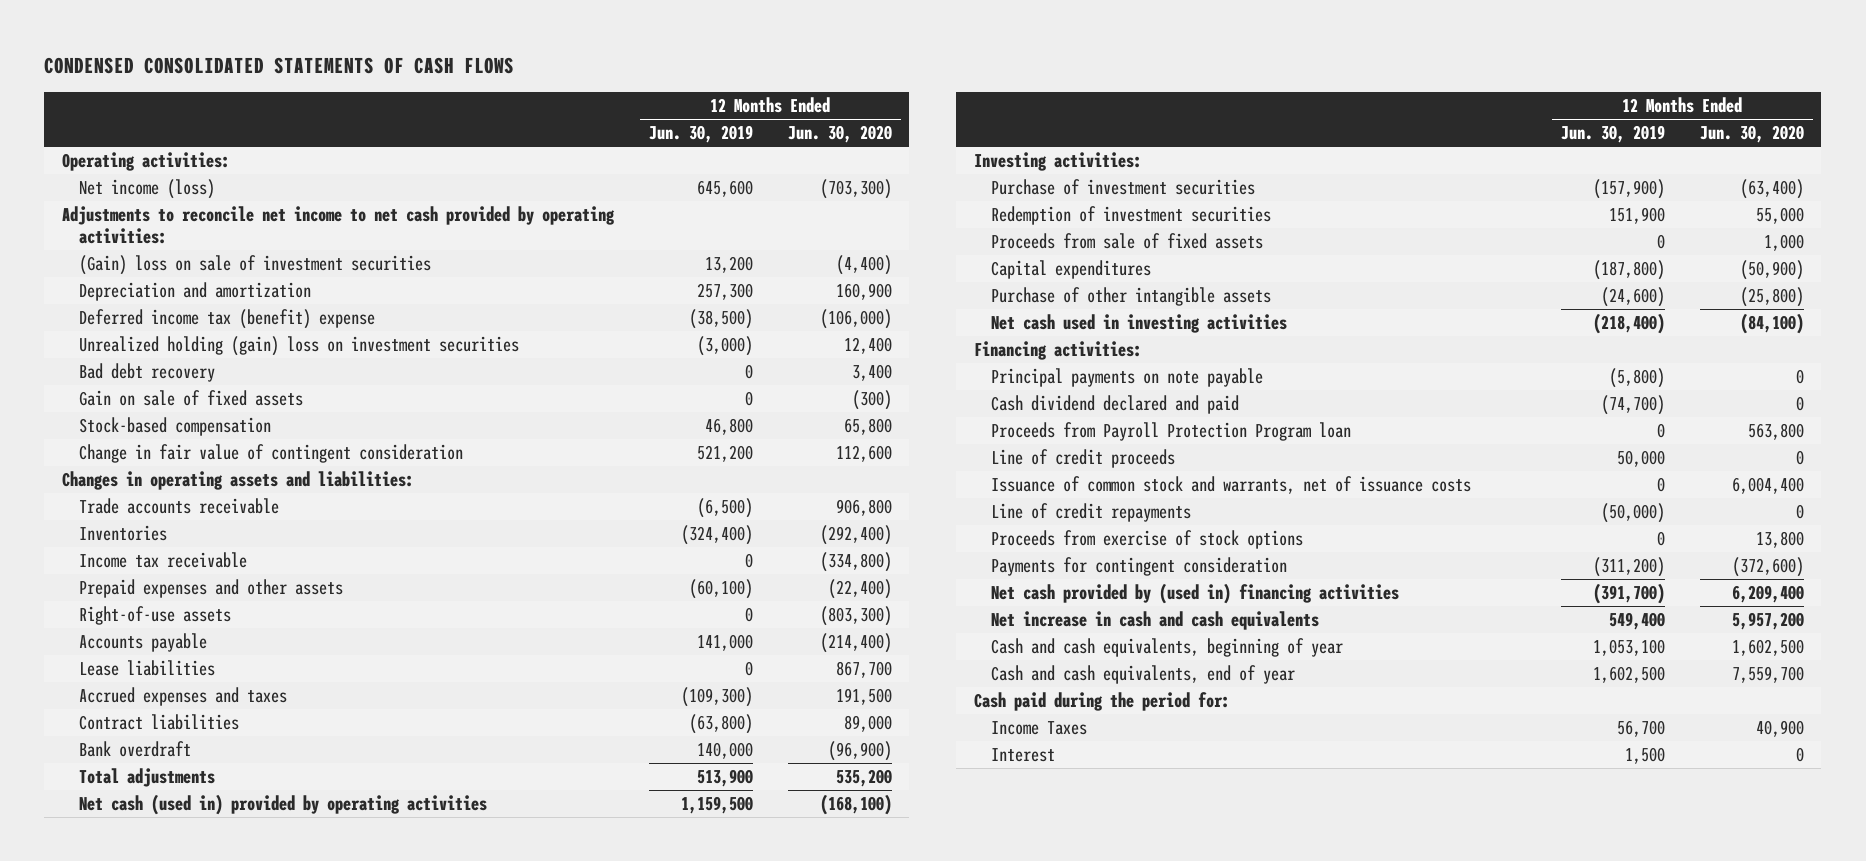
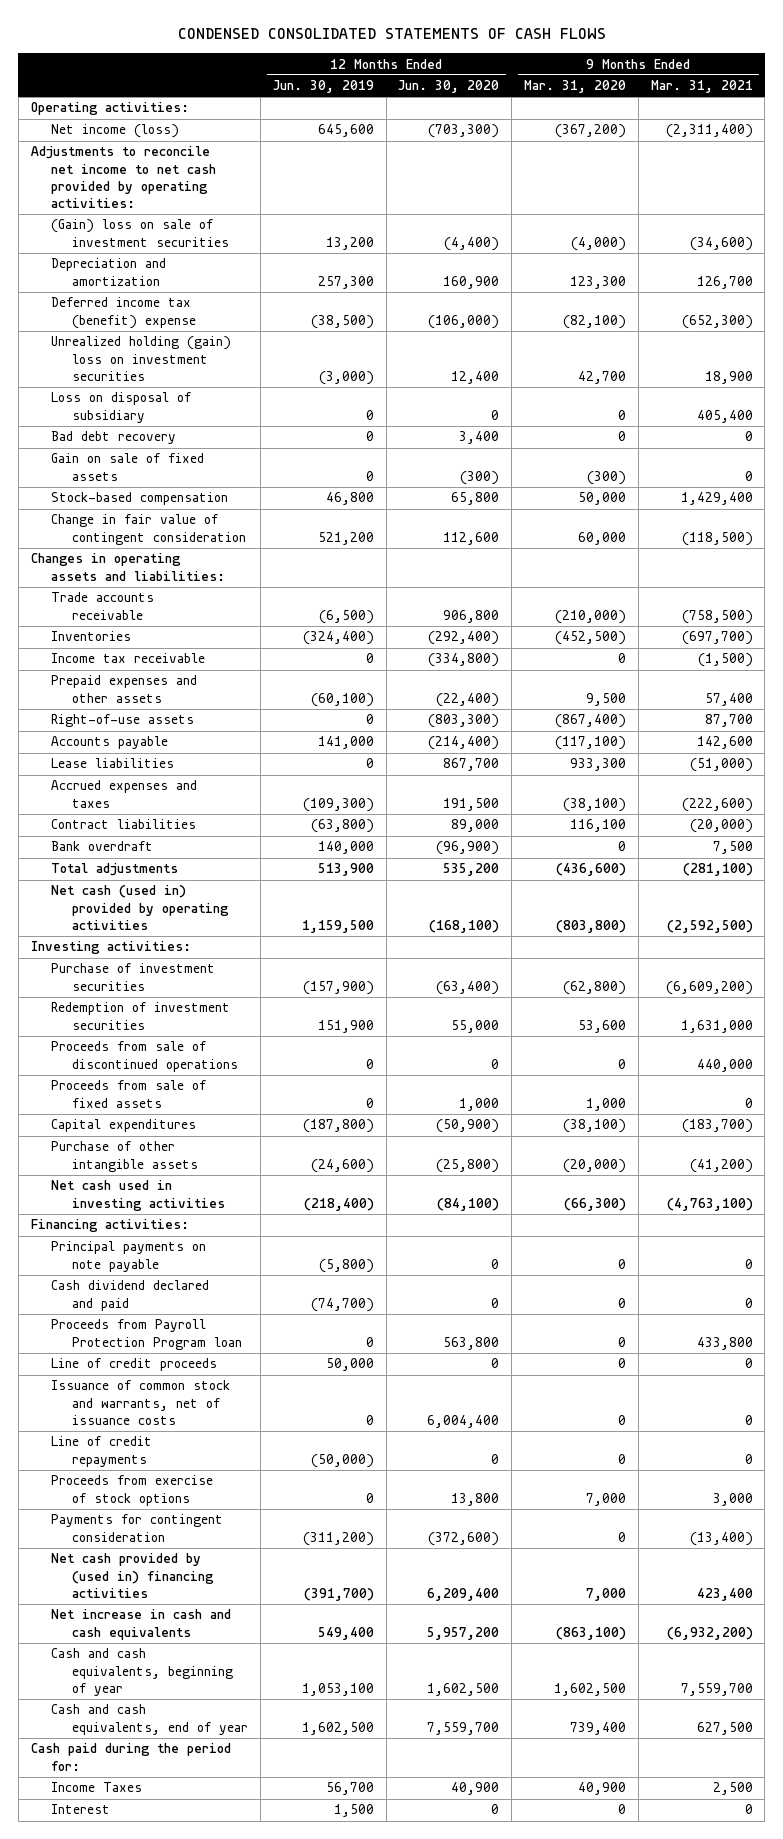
- | 12 Months Ended Jun. 30, 2019 | 12 Months Ended Jun. 30, 2020
+ | 12 Months Ended Jun. 30, 2019 | 12 Months Ended Jun. 30, 2020 | 9 Months Ended Mar. 31, 2020 | 9 Months Ended Mar. 31, 2021
+ Loss on disposal of subsidiary | 0 | 0 | 0 | 405,400
+ Proceeds from sale of discontinued operations | 0 | 0 | 0 | 440,000

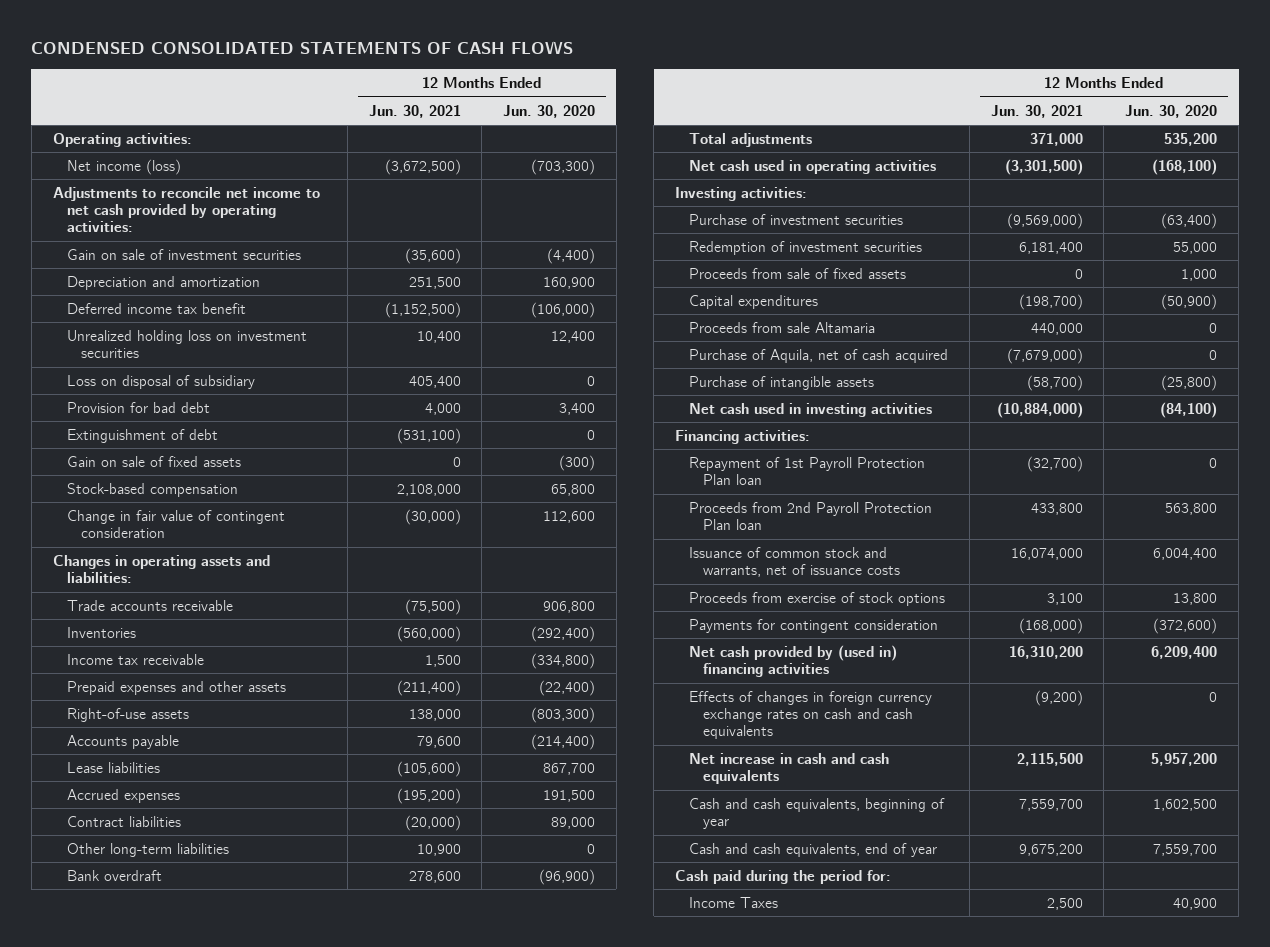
- | 12 Months Ended Jun. 30, 2019 | 12 Months Ended Jun. 30, 2020 | 9 Months Ended Mar. 31, 2020 | 9 Months Ended Mar. 31, 2021
+ | 12 Months Ended Jun. 30, 2021 | 12 Months Ended Jun. 30, 2020
- (Gain) loss on sale of investment securities | 13,200 | (4,400) | (4,000) | (34,600)
+ Gain on sale of investment securities | (35,600) | (4,400)
- Deferred income tax (benefit) expense | (38,500) | (106,000) | (82,100) | (652,300)
- Unrealized holding (gain) loss on investment securities | (3,000) | 12,400 | 42,700 | 18,900
+ Deferred income tax benefit | (1,152,500) | (106,000)
+ Unrealized holding loss on investment securities | 10,400 | 12,400
- Bad debt recovery | 0 | 3,400 | 0 | 0
+ Provision for bad debt | 4,000 | 3,400
+ Extinguishment of debt | (531,100) | 0
- Accrued expenses and taxes | (109,300) | 191,500 | (38,100) | (222,600)
+ Accrued expenses | (195,200) | 191,500
+ Other long-term liabilities | 10,900 | 0
- Net cash (used in) provided by operating activities | 1,159,500 | (168,100) | (803,800) | (2,592,500)
+ Net cash used in operating activities | (3,301,500) | (168,100)
- Proceeds from sale of discontinued operations | 0 | 0 | 0 | 440,000
- Purchase of other intangible assets | (24,600) | (25,800) | (20,000) | (41,200)
+ Proceeds from sale Altamaria | 440,000 | 0
+ Purchase of Aquila, net of cash acquired | (7,679,000) | 0
+ Purchase of intangible assets | (58,700) | (25,800)
- Principal payments on note payable | (5,800) | 0 | 0 | 0
- Cash dividend declared and paid | (74,700) | 0 | 0 | 0
- Proceeds from Payroll Protection Program loan | 0 | 563,800 | 0 | 433,800
- Line of credit proceeds | 50,000 | 0 | 0 | 0
+ Repayment of 1st Payroll Protection Plan loan | (32,700) | 0
+ Proceeds from 2nd Payroll Protection Plan loan | 433,800 | 563,800
- Line of credit repayments | (50,000) | 0 | 0 | 0
+ Effects of changes in foreign currency exchange rates on cash and cash equivalents | (9,200) | 0
- Interest | 1,500 | 0 | 0 | 0

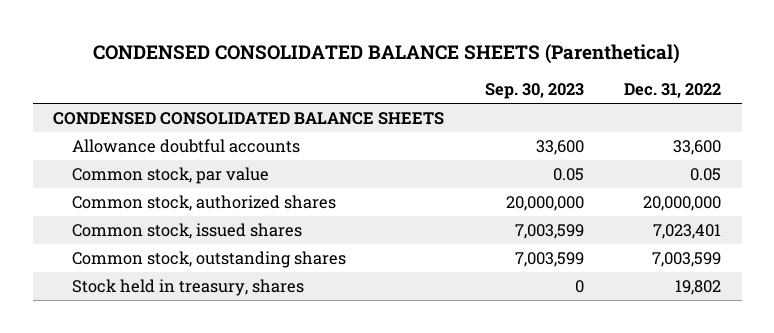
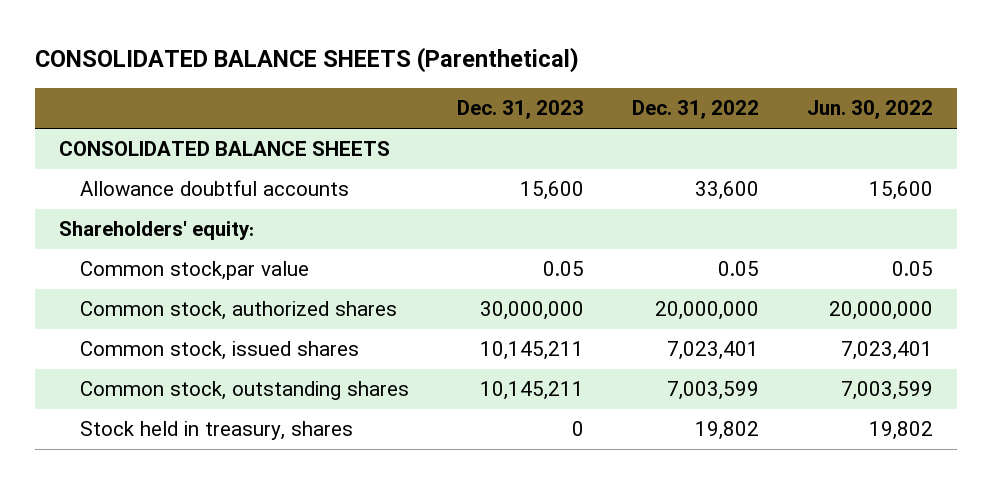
- CONDENSED CONSOLIDATED BALANCE SHEETS (Parenthetical)
+ CONSOLIDATED BALANCE SHEETS (Parenthetical)
- | Sep. 30, 2023 | Dec. 31, 2022
+ | Dec. 31, 2023 | Dec. 31, 2022 | Jun. 30, 2022
- CONDENSED CONSOLIDATED BALANCE SHEETS
+ CONSOLIDATED BALANCE SHEETS
- Common stock, par value | 0.05 | 0.05
+ Shareholders' equity:
+ Common stock,par value | 0.05 | 0.05 | 0.05

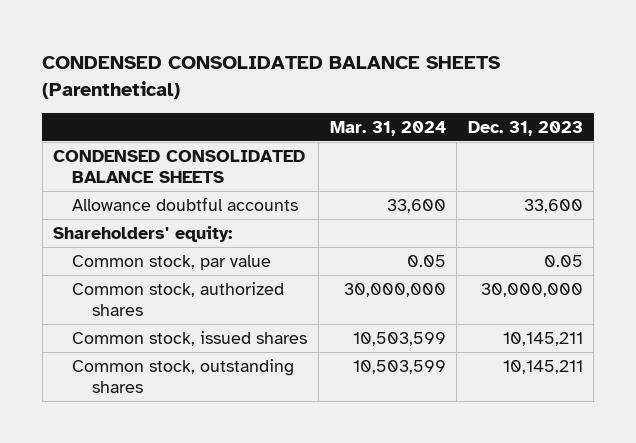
- CONSOLIDATED BALANCE SHEETS (Parenthetical)
+ CONDENSED CONSOLIDATED BALANCE SHEETS (Parenthetical)
- | Dec. 31, 2023 | Dec. 31, 2022 | Jun. 30, 2022
+ | Mar. 31, 2024 | Dec. 31, 2023
- CONSOLIDATED BALANCE SHEETS
- Allowance doubtful accounts | 15,600 | 33,600 | 15,600
+ CONDENSED CONSOLIDATED BALANCE SHEETS
+ Allowance doubtful accounts | 33,600 | 33,600
- Common stock,par value | 0.05 | 0.05 | 0.05
+ Common stock, par value | 0.05 | 0.05
- Stock held in treasury, shares | 0 | 19,802 | 19,802

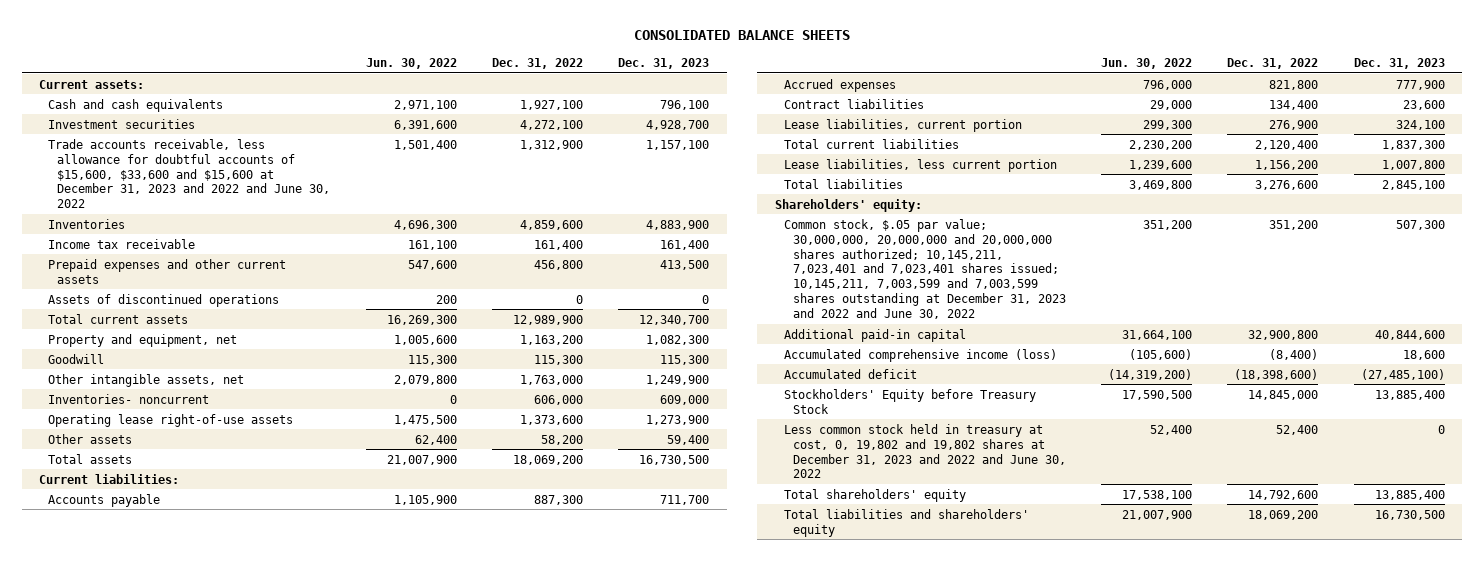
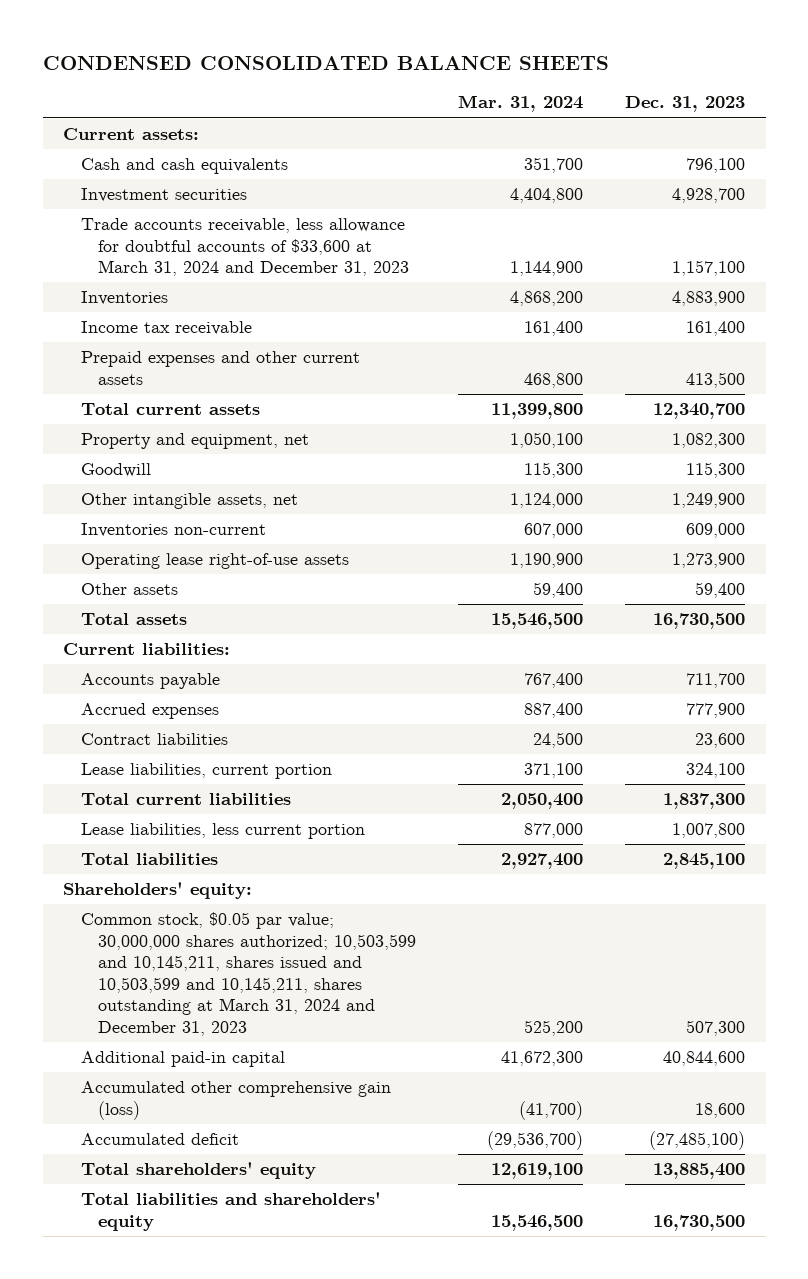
- CONSOLIDATED BALANCE SHEETS
+ CONDENSED CONSOLIDATED BALANCE SHEETS
- | Jun. 30, 2022 | Dec. 31, 2022 | Dec. 31, 2023
+ | Mar. 31, 2024 | Dec. 31, 2023
- Trade accounts receivable, less allowance for doubtful accounts of $15,600, $33,600 and $15,600 at December 31, 2023 and 2022 and June 30, 2022 | 1,501,400 | 1,312,900 | 1,157,100
+ Trade accounts receivable, less allowance for doubtful accounts of $33,600 at March 31, 2024 and December 31, 2023 | 1,144,900 | 1,157,100
- Assets of discontinued operations | 200 | 0 | 0
- Inventories- noncurrent | 0 | 606,000 | 609,000
+ Inventories non-current | 607,000 | 609,000
- Common stock, $.05 par value; 30,000,000, 20,000,000 and 20,000,000 shares authorized; 10,145,211, 7,023,401 and 7,023,401 shares issued; 10,145,211, 7,003,599 and 7,003,599 shares outstanding at December 31, 2023 and 2022 and June 30, 2022 | 351,200 | 351,200 | 507,300
+ Common stock, $0.05 par value; 30,000,000 shares authorized; 10,503,599 and 10,145,211, shares issued and 10,503,599 and 10,145,211, shares outstanding at March 31, 2024 and December 31, 2023 | 525,200 | 507,300
- Accumulated comprehensive income (loss) | (105,600) | (8,400) | 18,600
+ Accumulated other comprehensive gain (loss) | (41,700) | 18,600
- Stockholders' Equity before Treasury Stock | 17,590,500 | 14,845,000 | 13,885,400
- Less common stock held in treasury at cost, 0, 19,802 and 19,802 shares at December 31, 2023 and 2022 and June 30, 2022 | 52,400 | 52,400 | 0

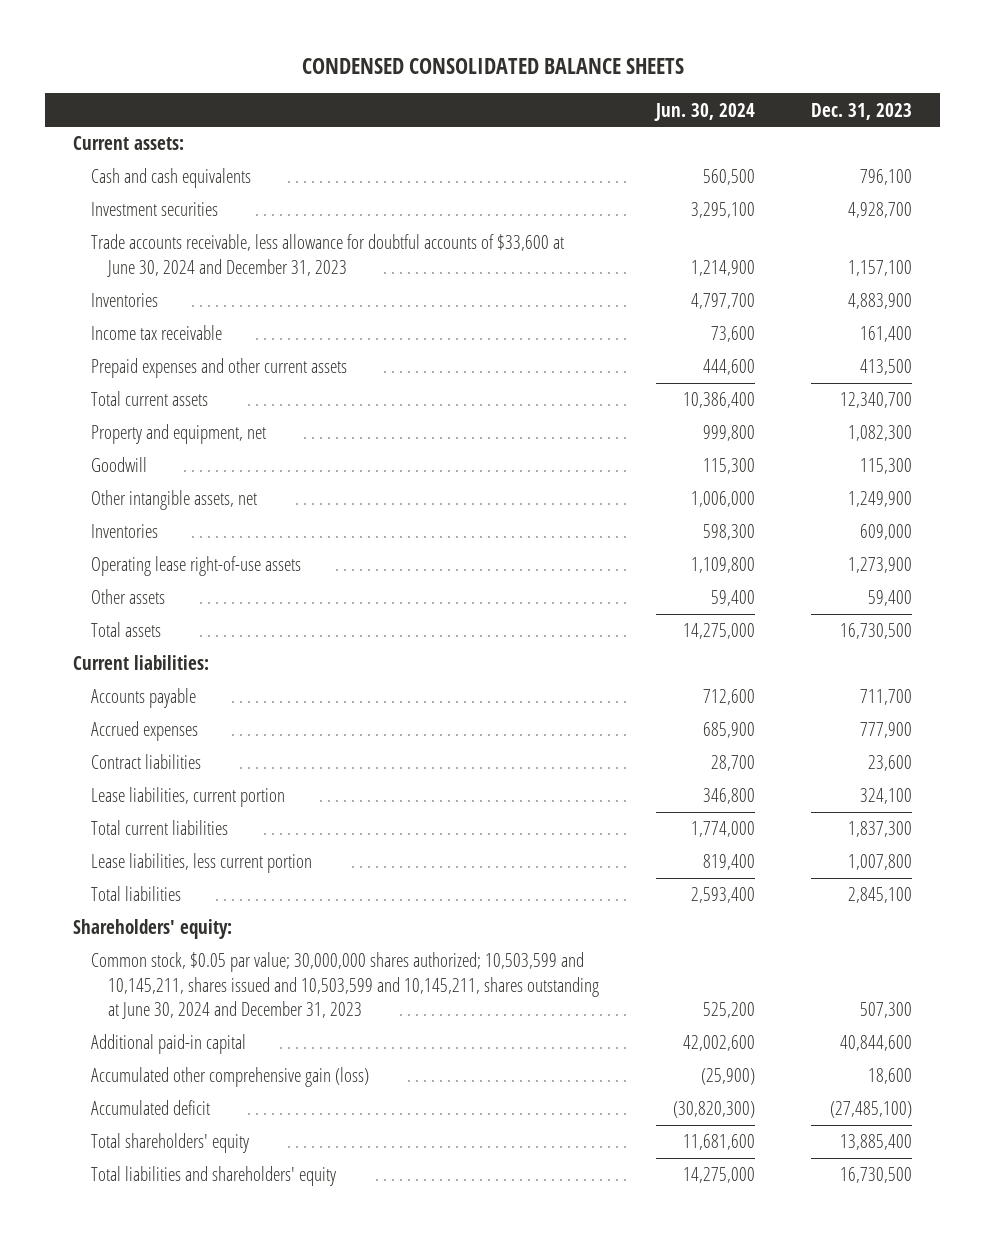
- | Mar. 31, 2024 | Dec. 31, 2023
+ | Jun. 30, 2024 | Dec. 31, 2023
- Trade accounts receivable, less allowance for doubtful accounts of $33,600 at March 31, 2024 and December 31, 2023 | 1,144,900 | 1,157,100
+ Trade accounts receivable, less allowance for doubtful accounts of $33,600 at June 30, 2024 and December 31, 2023 | 1,214,900 | 1,157,100
- Inventories non-current | 607,000 | 609,000
+ Inventories | 598,300 | 609,000
- Common stock, $0.05 par value; 30,000,000 shares authorized; 10,503,599 and 10,145,211, shares issued and 10,503,599 and 10,145,211, shares outstanding at March 31, 2024 and December 31, 2023 | 525,200 | 507,300
+ Common stock, $0.05 par value; 30,000,000 shares authorized; 10,503,599 and 10,145,211, shares issued and 10,503,599 and 10,145,211, shares outstanding at June 30, 2024 and December 31, 2023 | 525,200 | 507,300

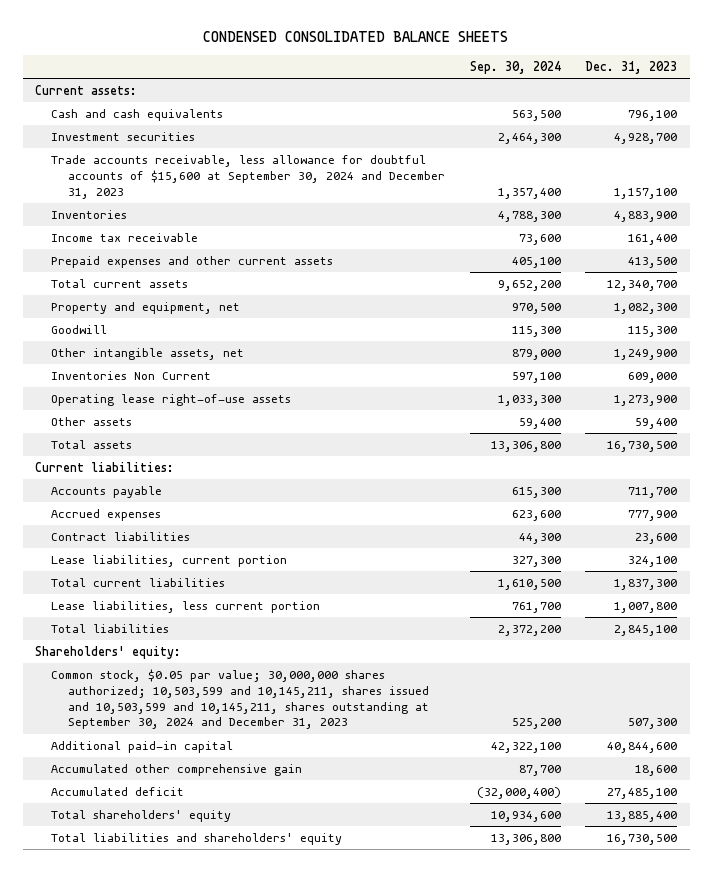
- | Jun. 30, 2024 | Dec. 31, 2023
+ | Sep. 30, 2024 | Dec. 31, 2023
- Trade accounts receivable, less allowance for doubtful accounts of $33,600 at June 30, 2024 and December 31, 2023 | 1,214,900 | 1,157,100
+ Trade accounts receivable, less allowance for doubtful accounts of $15,600 at September 30, 2024 and December 31, 2023 | 1,357,400 | 1,157,100
- Inventories | 598,300 | 609,000
+ Inventories Non Current | 597,100 | 609,000
- Common stock, $0.05 par value; 30,000,000 shares authorized; 10,503,599 and 10,145,211, shares issued and 10,503,599 and 10,145,211, shares outstanding at June 30, 2024 and December 31, 2023 | 525,200 | 507,300
+ Common stock, $0.05 par value; 30,000,000 shares authorized; 10,503,599 and 10,145,211, shares issued and 10,503,599 and 10,145,211, shares outstanding at September 30, 2024 and December 31, 2023 | 525,200 | 507,300
- Accumulated other comprehensive gain (loss) | (25,900) | 18,600
- Accumulated deficit | (30,820,300) | (27,485,100)
+ Accumulated other comprehensive gain | 87,700 | 18,600
+ Accumulated deficit | (32,000,400) | 27,485,100

